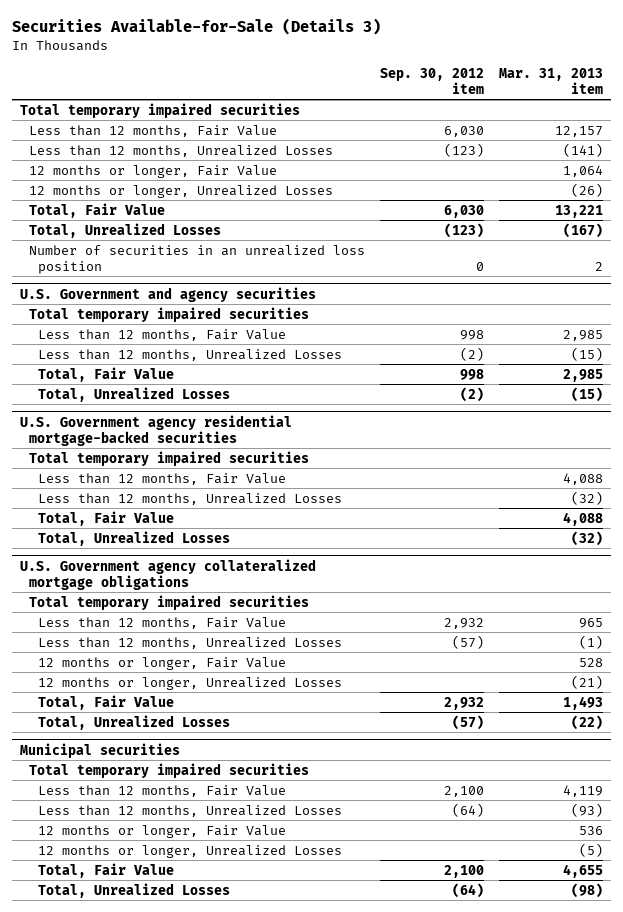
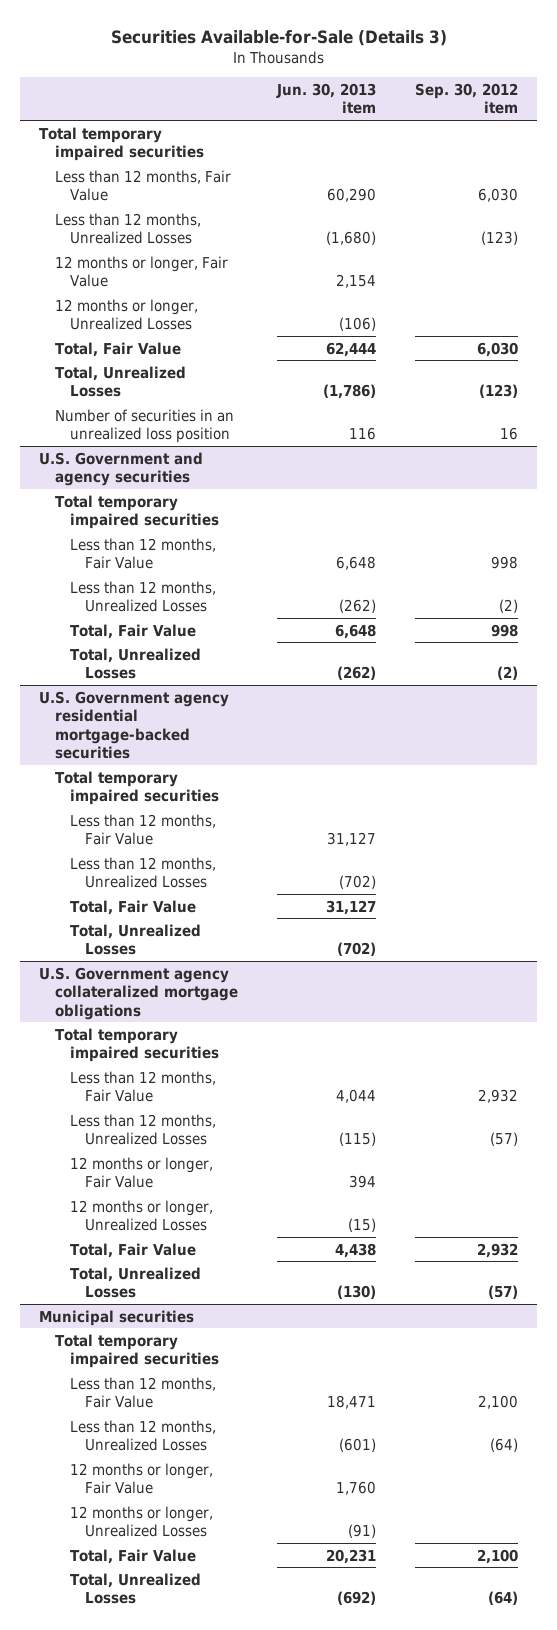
- | Sep. 30, 2012 item | Mar. 31, 2013 item
+ | Jun. 30, 2013 item | Sep. 30, 2012 item
- Number of securities in an unrealized loss position | 0 | 2
+ Number of securities in an unrealized loss position | 116 | 16

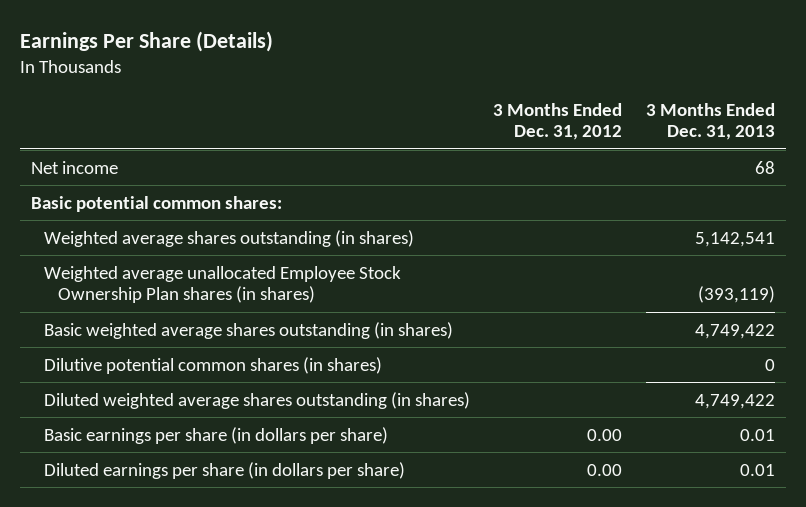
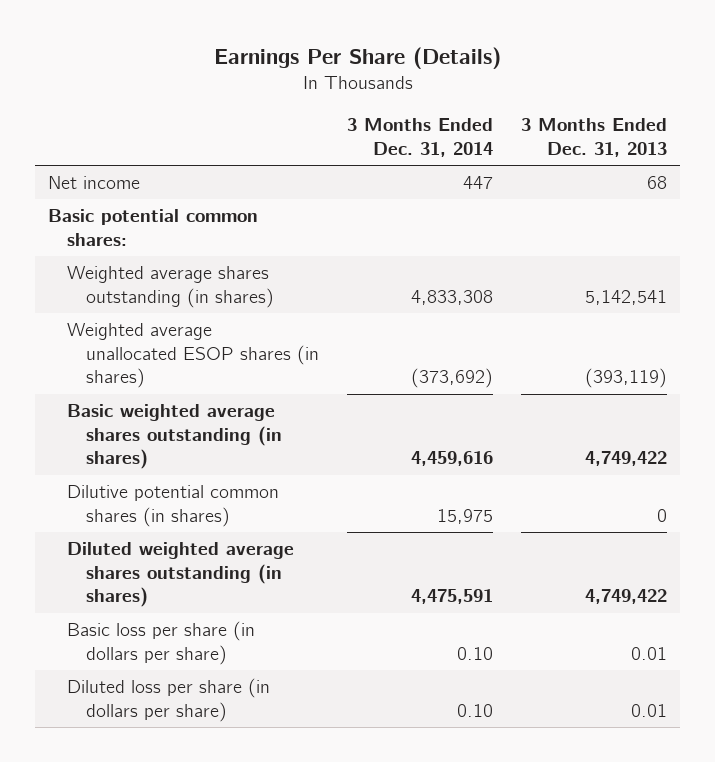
- | 3 Months Ended Dec. 31, 2012 | 3 Months Ended Dec. 31, 2013
+ | 3 Months Ended Dec. 31, 2014 | 3 Months Ended Dec. 31, 2013
- Weighted average unallocated Employee Stock Ownership Plan shares (in shares) | | (393,119)
+ Weighted average unallocated ESOP shares (in shares) | (373,692) | (393,119)
- Basic earnings per share (in dollars per share) | 0.00 | 0.01
- Diluted earnings per share (in dollars per share) | 0.00 | 0.01
+ Basic loss per share (in dollars per share) | 0.10 | 0.01
+ Diluted loss per share (in dollars per share) | 0.10 | 0.01

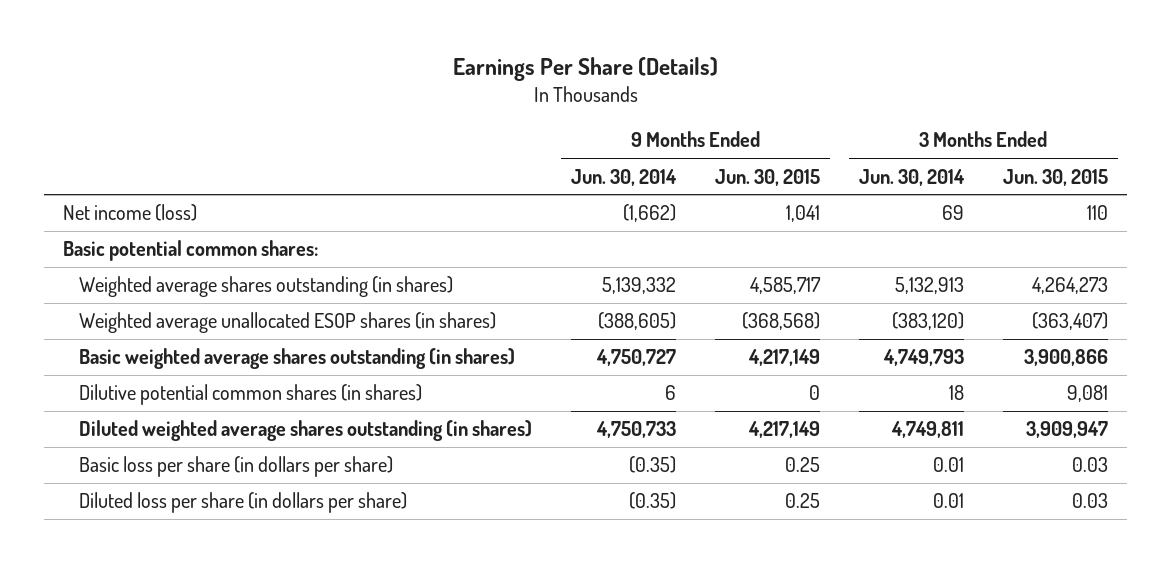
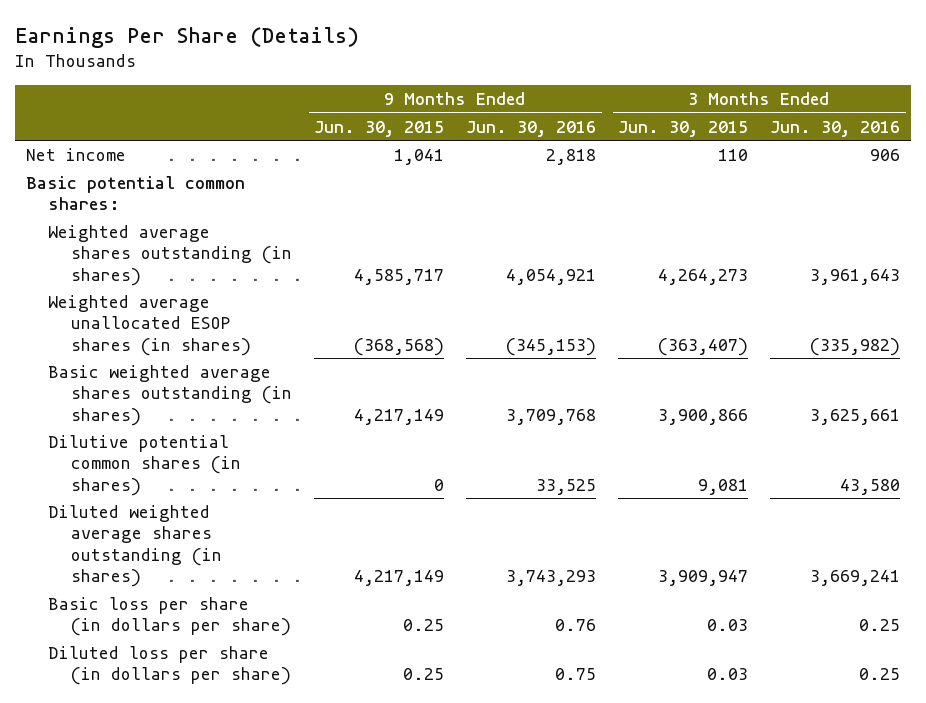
- | 9 Months Ended Jun. 30, 2014 | 9 Months Ended Jun. 30, 2015 | 3 Months Ended Jun. 30, 2014 | 3 Months Ended Jun. 30, 2015
+ | 9 Months Ended Jun. 30, 2015 | 9 Months Ended Jun. 30, 2016 | 3 Months Ended Jun. 30, 2015 | 3 Months Ended Jun. 30, 2016
- Net income (loss) | (1,662) | 1,041 | 69 | 110
+ Net income | 1,041 | 2,818 | 110 | 906

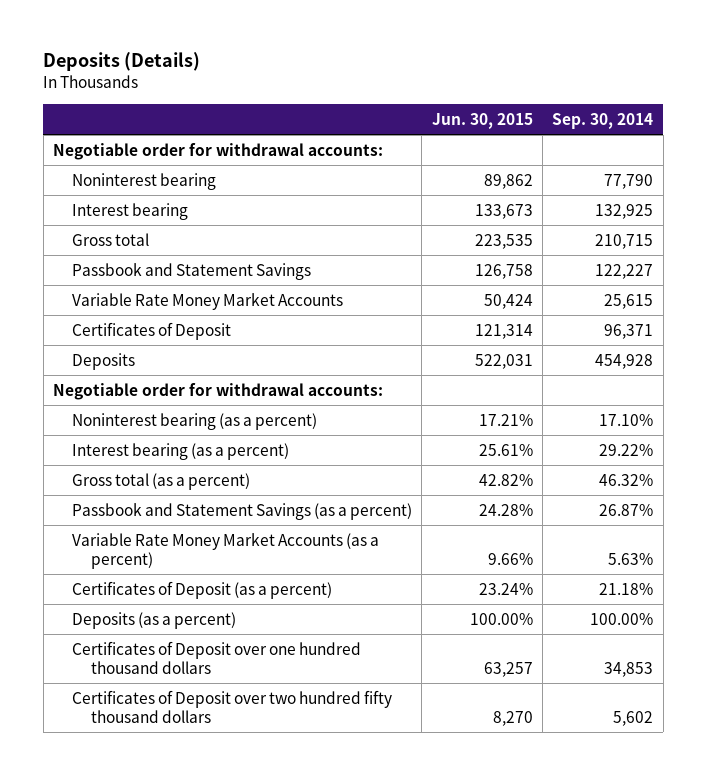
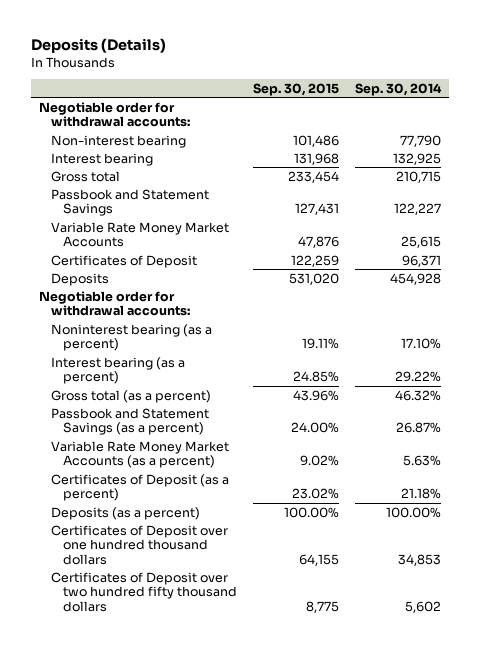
- | Jun. 30, 2015 | Sep. 30, 2014
+ | Sep. 30, 2015 | Sep. 30, 2014
- Noninterest bearing | 89,862 | 77,790
+ Non-interest bearing | 101,486 | 77,790

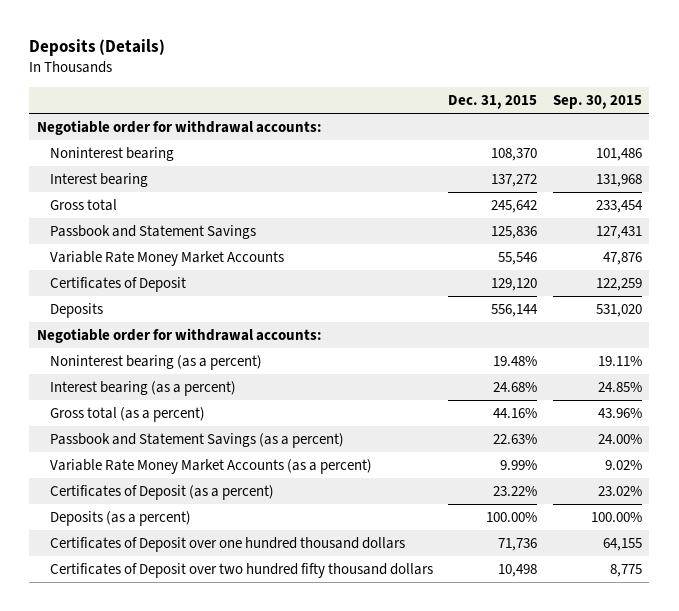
- | Sep. 30, 2015 | Sep. 30, 2014
+ | Dec. 31, 2015 | Sep. 30, 2015
- Non-interest bearing | 101,486 | 77,790
+ Noninterest bearing | 108,370 | 101,486

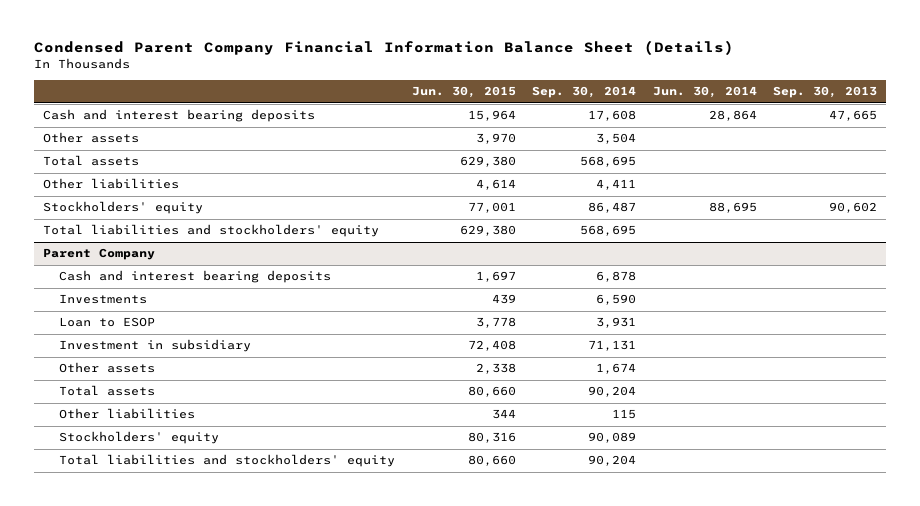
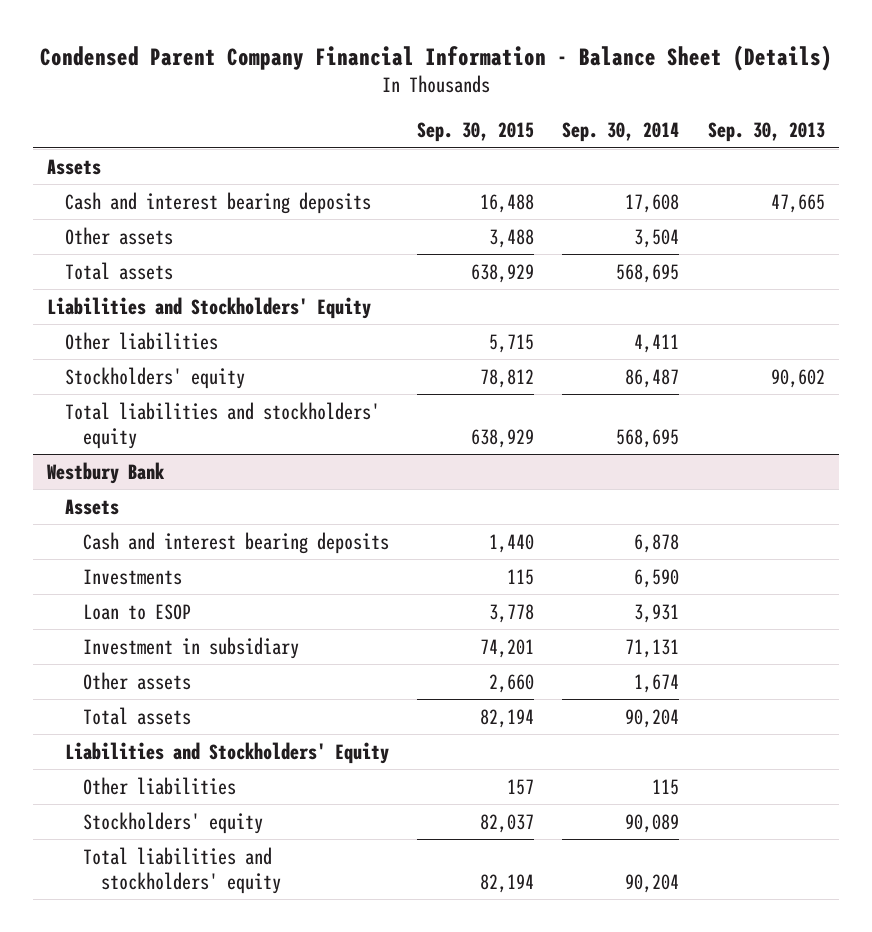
- Condensed Parent Company Financial Information Balance Sheet (Details)
+ Condensed Parent Company Financial Information - Balance Sheet (Details)
- | Jun. 30, 2015 | Sep. 30, 2014 | Jun. 30, 2014 | Sep. 30, 2013
+ | Sep. 30, 2015 | Sep. 30, 2014 | Sep. 30, 2013
+ Assets
+ Liabilities and Stockholders' Equity
- Parent Company
+ Westbury Bank
+ Assets
+ Liabilities and Stockholders' Equity

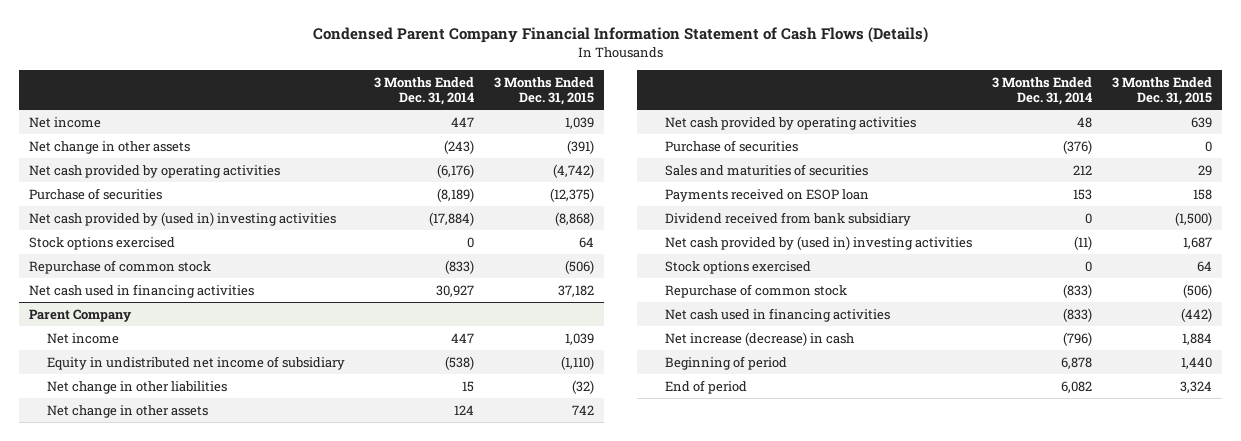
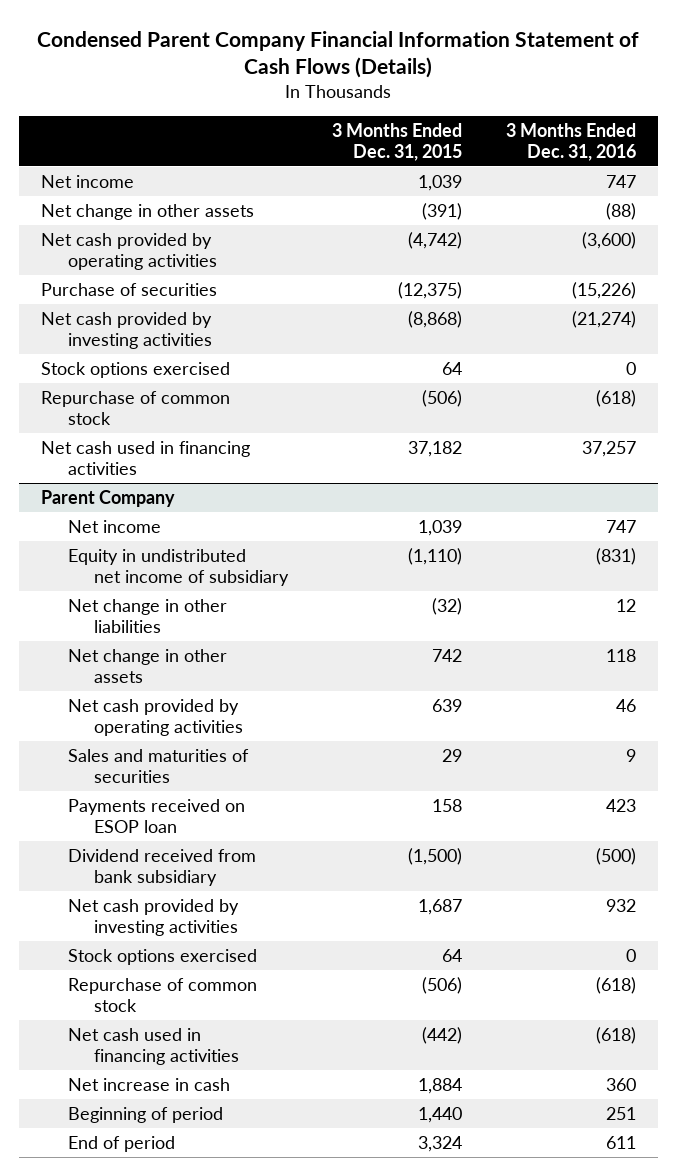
- | 3 Months Ended Dec. 31, 2014 | 3 Months Ended Dec. 31, 2015
+ | 3 Months Ended Dec. 31, 2015 | 3 Months Ended Dec. 31, 2016
- Net cash provided by (used in) investing activities | (17,884) | (8,868)
+ Net cash provided by investing activities | (8,868) | (21,274)
@ Parent Company
- Purchase of securities | (376) | 0
- Net cash provided by (used in) investing activities | (11) | 1,687
+ Net cash provided by investing activities | 1,687 | 932
- Net increase (decrease) in cash | (796) | 1,884
+ Net increase in cash | 1,884 | 360

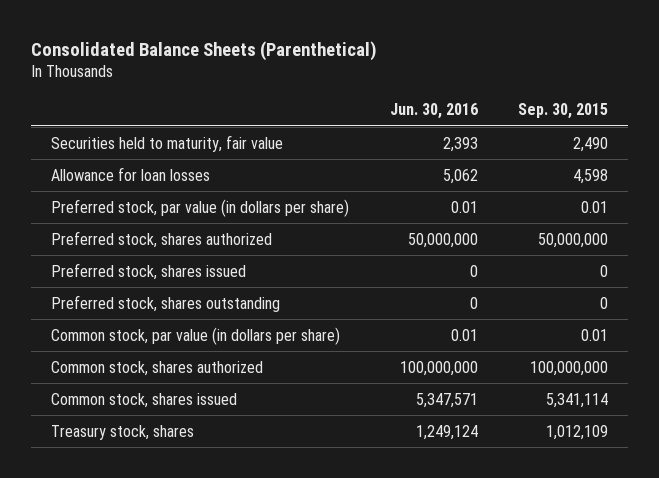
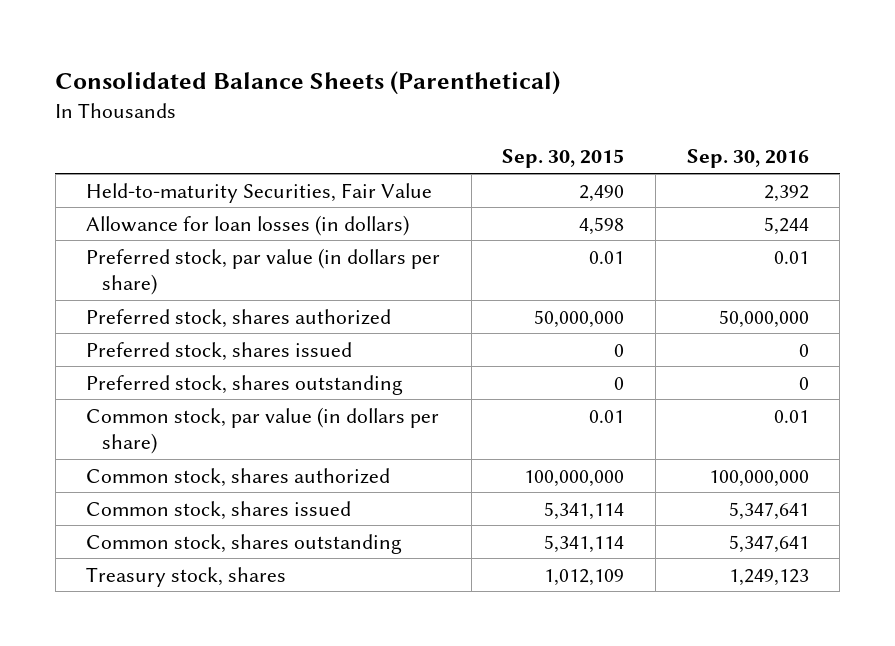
- | Jun. 30, 2016 | Sep. 30, 2015
+ | Sep. 30, 2015 | Sep. 30, 2016
- Securities held to maturity, fair value | 2,393 | 2,490
- Allowance for loan losses | 5,062 | 4,598
+ Held-to-maturity Securities, Fair Value | 2,490 | 2,392
+ Allowance for loan losses (in dollars) | 4,598 | 5,244
+ Common stock, shares outstanding | 5,341,114 | 5,347,641

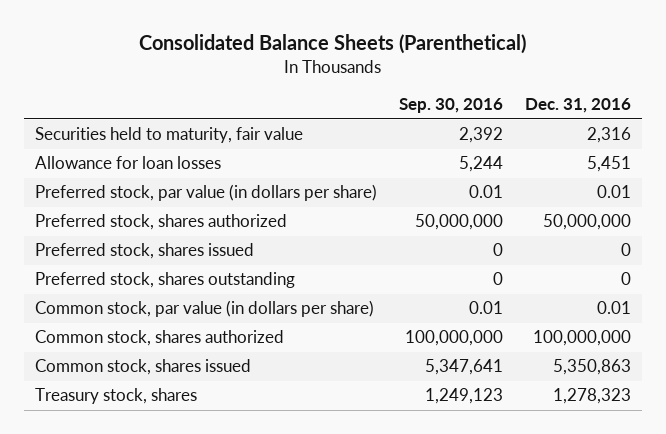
- | Sep. 30, 2015 | Sep. 30, 2016
+ | Sep. 30, 2016 | Dec. 31, 2016
- Held-to-maturity Securities, Fair Value | 2,490 | 2,392
- Allowance for loan losses (in dollars) | 4,598 | 5,244
+ Securities held to maturity, fair value | 2,392 | 2,316
+ Allowance for loan losses | 5,244 | 5,451
- Common stock, shares outstanding | 5,341,114 | 5,347,641

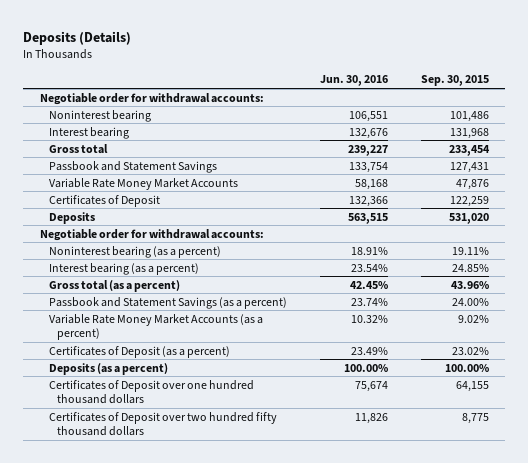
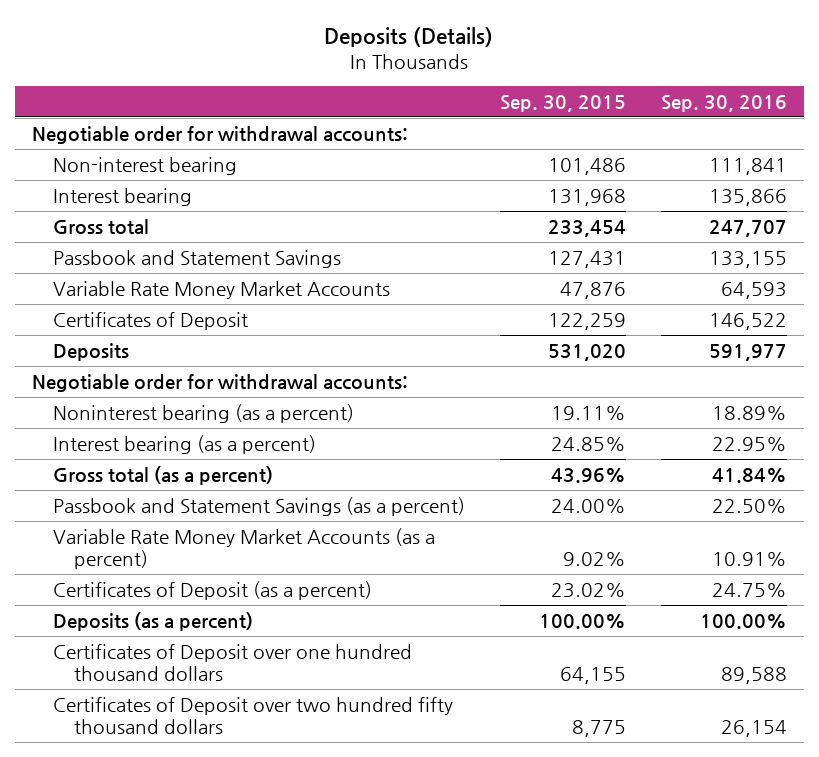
- | Jun. 30, 2016 | Sep. 30, 2015
+ | Sep. 30, 2015 | Sep. 30, 2016
- Noninterest bearing | 106,551 | 101,486
+ Non-interest bearing | 101,486 | 111,841

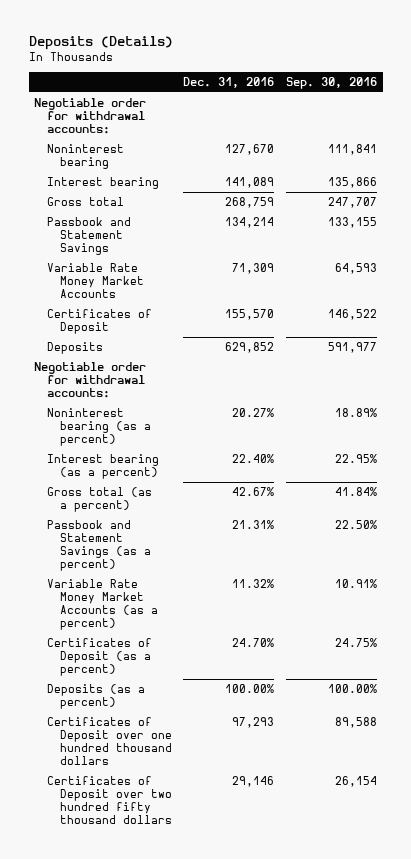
- | Sep. 30, 2015 | Sep. 30, 2016
+ | Dec. 31, 2016 | Sep. 30, 2016
- Non-interest bearing | 101,486 | 111,841
+ Noninterest bearing | 127,670 | 111,841

